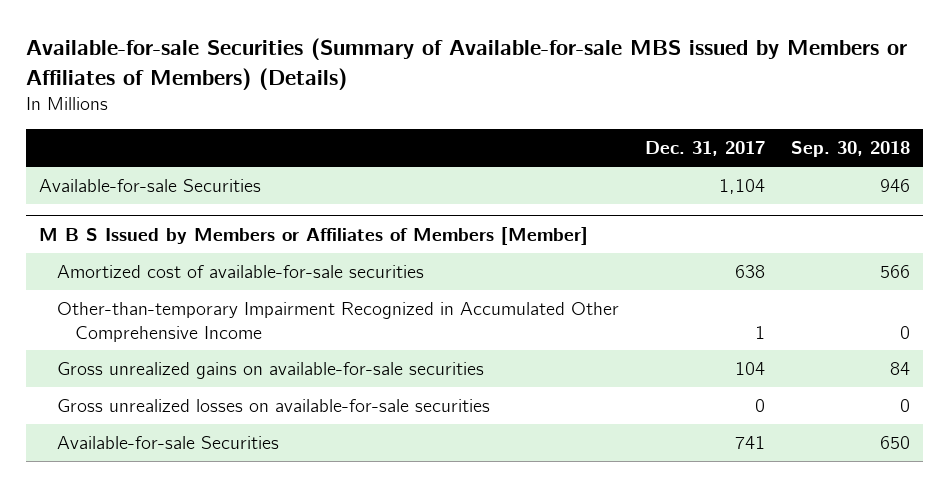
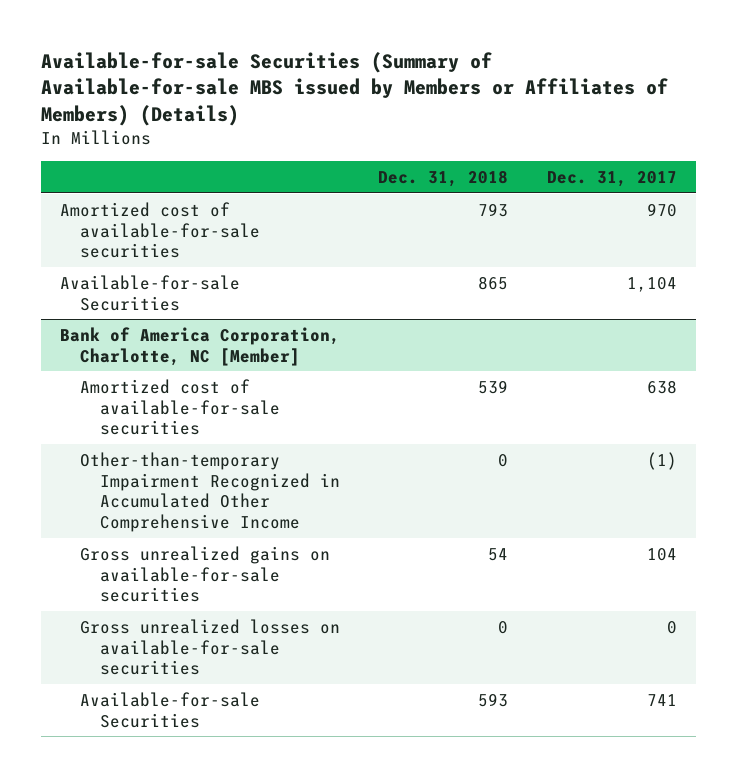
- | Dec. 31, 2017 | Sep. 30, 2018
+ | Dec. 31, 2018 | Dec. 31, 2017
+ Amortized cost of available-for-sale securities | 793 | 970
- M B S Issued by Members or Affiliates of Members [Member]
+ Bank of America Corporation, Charlotte, NC [Member]
- Other-than-temporary Impairment Recognized in Accumulated Other Comprehensive Income | 1 | 0
+ Other-than-temporary Impairment Recognized in Accumulated Other Comprehensive Income | 0 | (1)

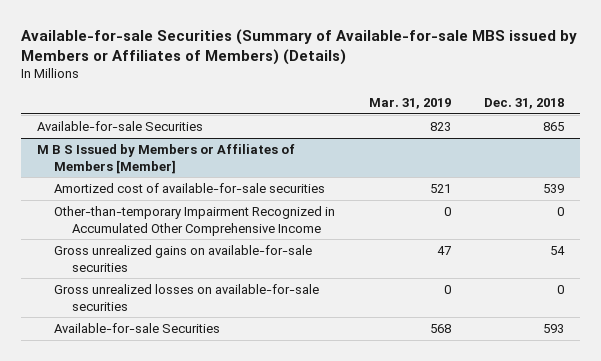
- | Dec. 31, 2018 | Dec. 31, 2017
+ | Mar. 31, 2019 | Dec. 31, 2018
- Amortized cost of available-for-sale securities | 793 | 970
- Bank of America Corporation, Charlotte, NC [Member]
+ M B S Issued by Members or Affiliates of Members [Member]

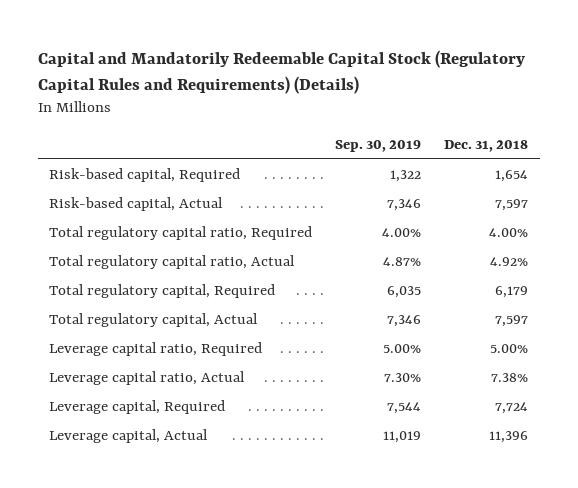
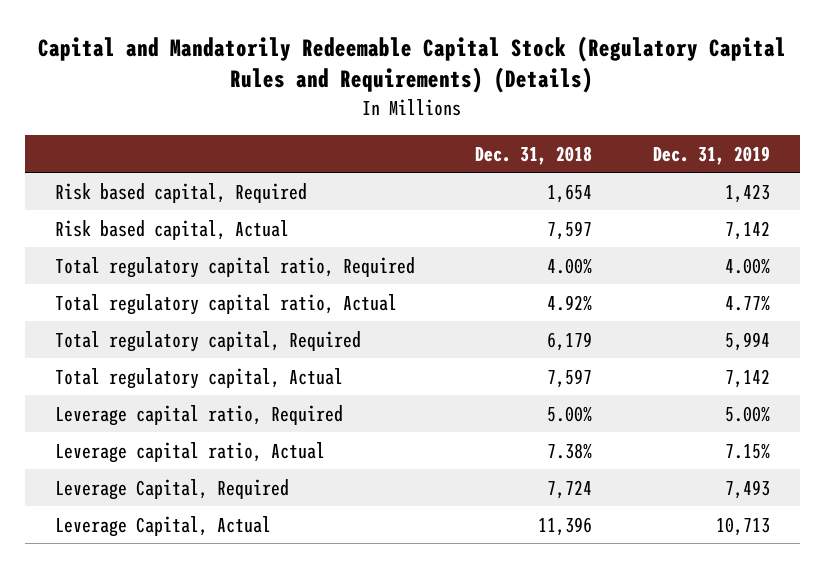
- | Sep. 30, 2019 | Dec. 31, 2018
+ | Dec. 31, 2018 | Dec. 31, 2019
- Risk-based capital, Required | 1,322 | 1,654
- Risk-based capital, Actual | 7,346 | 7,597
+ Risk based capital, Required | 1,654 | 1,423
+ Risk based capital, Actual | 7,597 | 7,142
- Leverage capital, Required | 7,544 | 7,724
- Leverage capital, Actual | 11,019 | 11,396
+ Leverage Capital, Required | 7,724 | 7,493
+ Leverage Capital, Actual | 11,396 | 10,713

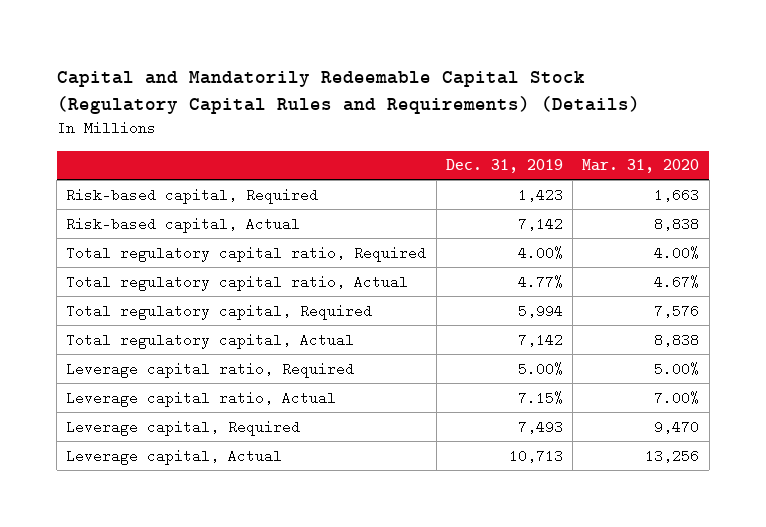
- | Dec. 31, 2018 | Dec. 31, 2019
+ | Dec. 31, 2019 | Mar. 31, 2020
- Risk based capital, Required | 1,654 | 1,423
- Risk based capital, Actual | 7,597 | 7,142
+ Risk-based capital, Required | 1,423 | 1,663
+ Risk-based capital, Actual | 7,142 | 8,838
- Leverage Capital, Required | 7,724 | 7,493
- Leverage Capital, Actual | 11,396 | 10,713
+ Leverage capital, Required | 7,493 | 9,470
+ Leverage capital, Actual | 10,713 | 13,256

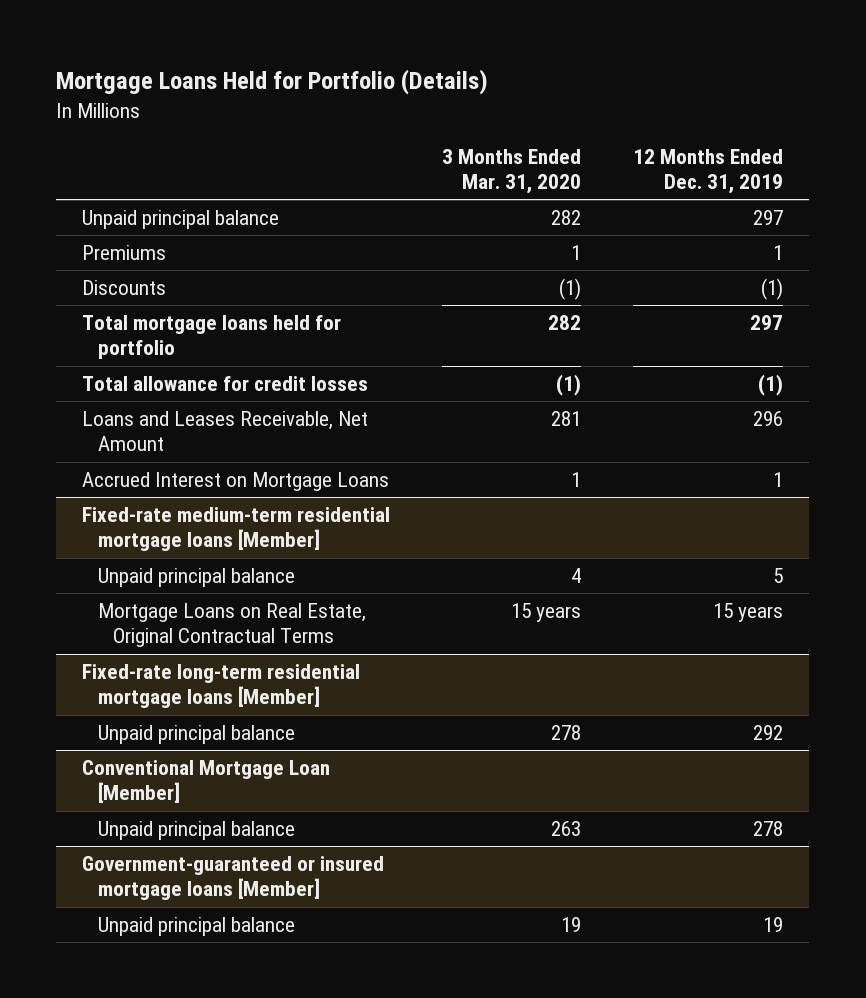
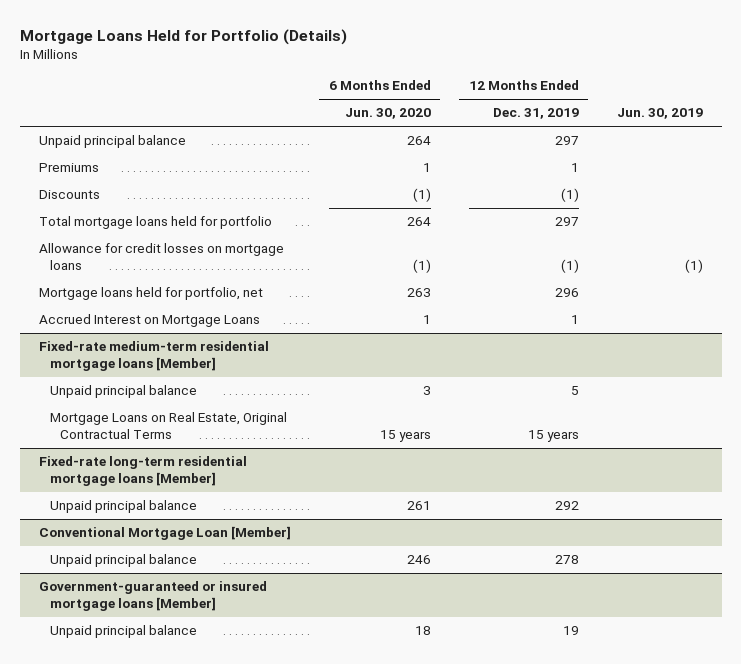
- | 3 Months Ended Mar. 31, 2020 | 12 Months Ended Dec. 31, 2019
+ | 6 Months Ended Jun. 30, 2020 | 12 Months Ended Dec. 31, 2019 | Jun. 30, 2019
- Total allowance for credit losses | (1) | (1)
- Loans and Leases Receivable, Net Amount | 281 | 296
+ Allowance for credit losses on mortgage loans | (1) | (1) | (1)
+ Mortgage loans held for portfolio, net | 263 | 296 |

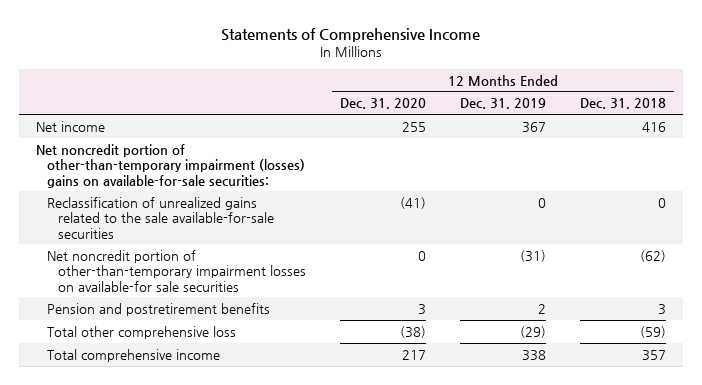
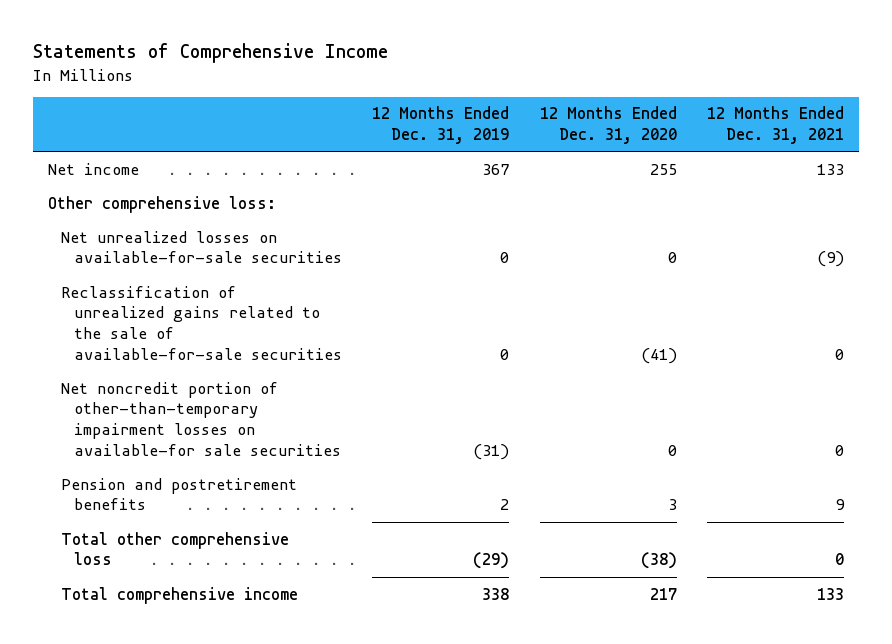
- | 12 Months Ended Dec. 31, 2020 | 12 Months Ended Dec. 31, 2019 | 12 Months Ended Dec. 31, 2018
+ | 12 Months Ended Dec. 31, 2019 | 12 Months Ended Dec. 31, 2020 | 12 Months Ended Dec. 31, 2021
- Net noncredit portion of other-than-temporary impairment (losses) gains on available-for-sale securities:
- Reclassification of unrealized gains related to the sale available-for-sale securities | (41) | 0 | 0
+ Other comprehensive loss:
+ Net unrealized losses on available-for-sale securities | 0 | 0 | (9)
+ Reclassification of unrealized gains related to the sale of available-for-sale securities | 0 | (41) | 0

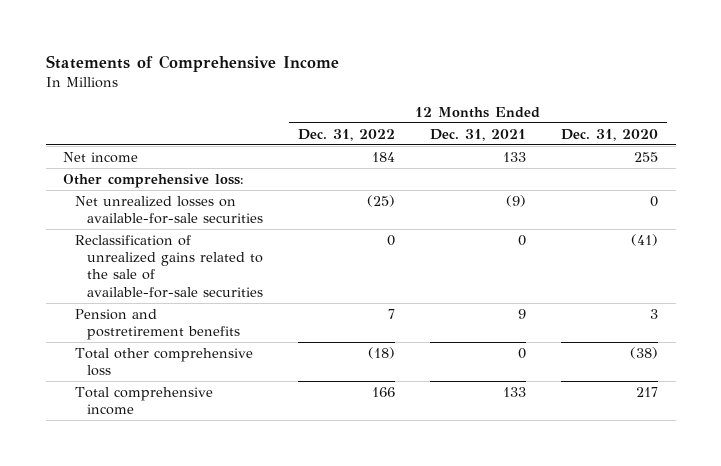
- | 12 Months Ended Dec. 31, 2019 | 12 Months Ended Dec. 31, 2020 | 12 Months Ended Dec. 31, 2021
+ | 12 Months Ended Dec. 31, 2022 | 12 Months Ended Dec. 31, 2021 | 12 Months Ended Dec. 31, 2020
- Net noncredit portion of other-than-temporary impairment losses on available-for sale securities | (31) | 0 | 0

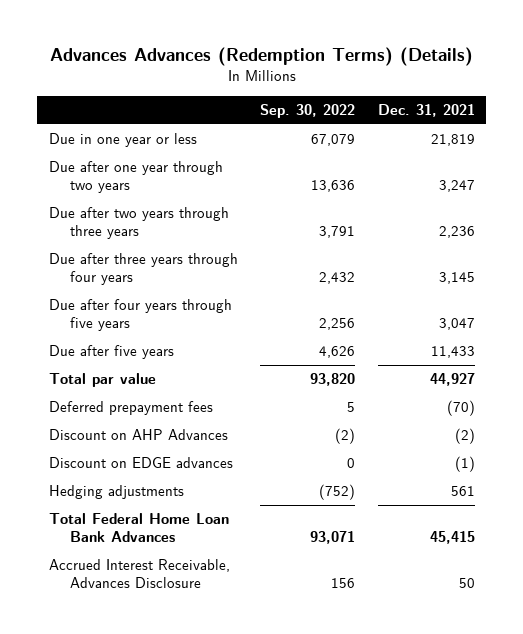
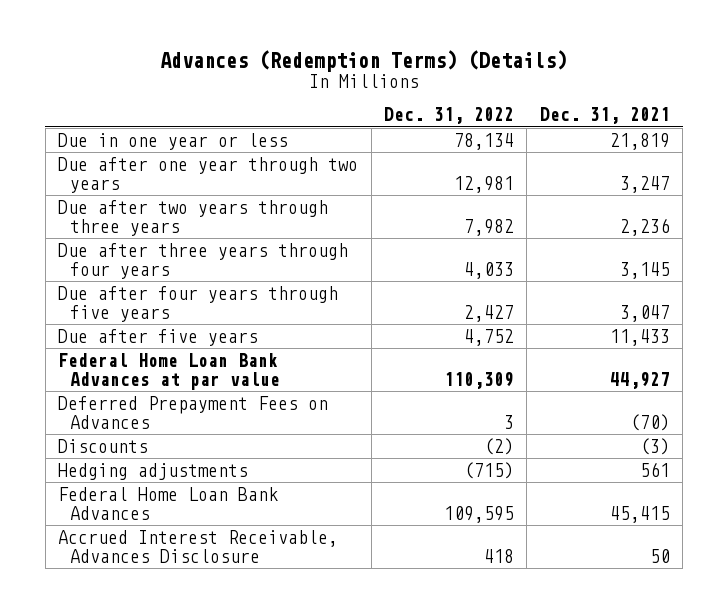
- Advances Advances (Redemption Terms) (Details)
+ Advances (Redemption Terms) (Details)
- | Sep. 30, 2022 | Dec. 31, 2021
+ | Dec. 31, 2022 | Dec. 31, 2021
- Total par value | 93,820 | 44,927
- Deferred prepayment fees | 5 | (70)
- Discount on AHP Advances | (2) | (2)
- Discount on EDGE advances | 0 | (1)
+ Federal Home Loan Bank Advances at par value | 110,309 | 44,927
+ Deferred Prepayment Fees on Advances | 3 | (70)
+ Discounts | (2) | (3)
- Total Federal Home Loan Bank Advances | 93,071 | 45,415
+ Federal Home Loan Bank Advances | 109,595 | 45,415

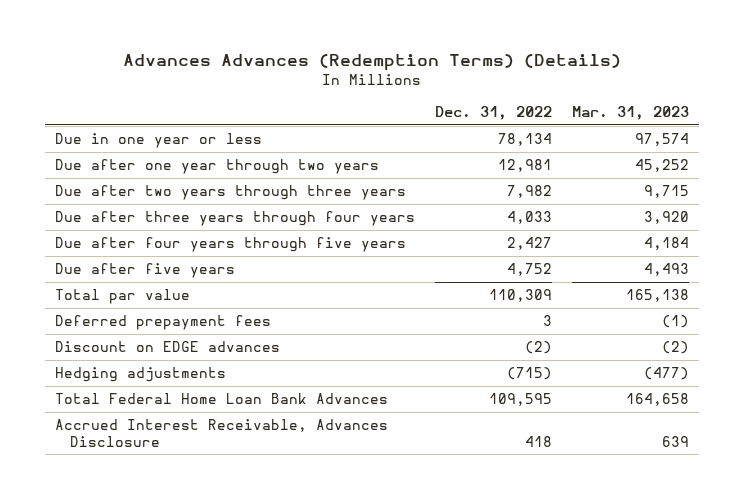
- Advances (Redemption Terms) (Details)
+ Advances Advances (Redemption Terms) (Details)
- | Dec. 31, 2022 | Dec. 31, 2021
+ | Dec. 31, 2022 | Mar. 31, 2023
- Federal Home Loan Bank Advances at par value | 110,309 | 44,927
- Deferred Prepayment Fees on Advances | 3 | (70)
- Discounts | (2) | (3)
+ Total par value | 110,309 | 165,138
+ Deferred prepayment fees | 3 | (1)
+ Discount on EDGE advances | (2) | (2)
- Federal Home Loan Bank Advances | 109,595 | 45,415
+ Total Federal Home Loan Bank Advances | 109,595 | 164,658

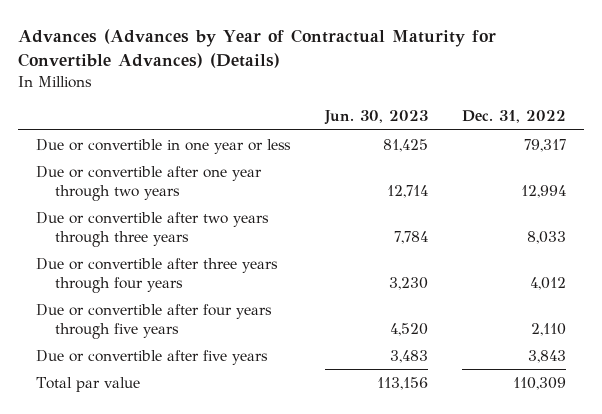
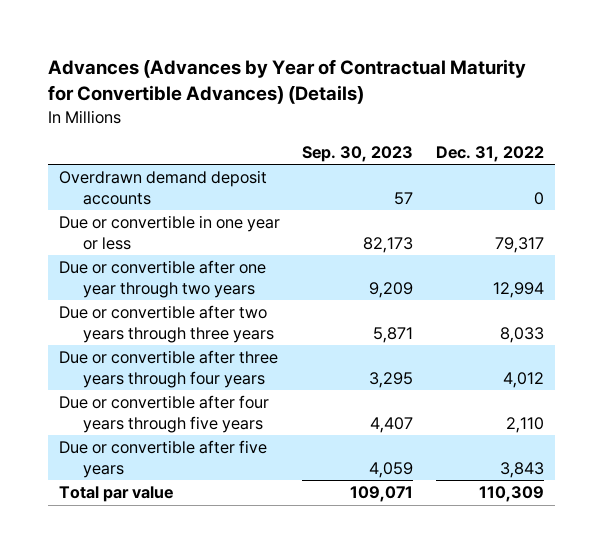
- | Jun. 30, 2023 | Dec. 31, 2022
+ | Sep. 30, 2023 | Dec. 31, 2022
+ Overdrawn demand deposit accounts | 57 | 0

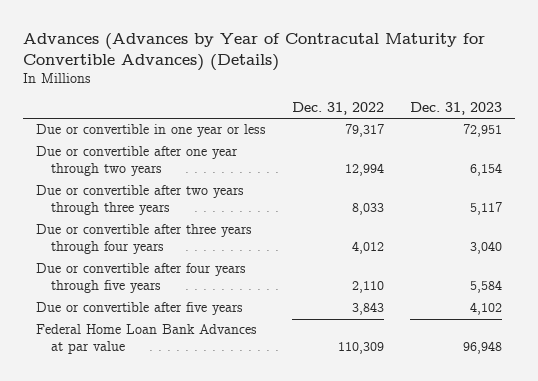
- Advances (Advances by Year of Contractual Maturity for Convertible Advances) (Details)
+ Advances (Advances by Year of Contracutal Maturity for Convertible Advances) (Details)
- | Sep. 30, 2023 | Dec. 31, 2022
+ | Dec. 31, 2022 | Dec. 31, 2023
- Overdrawn demand deposit accounts | 57 | 0
- Total par value | 109,071 | 110,309
+ Federal Home Loan Bank Advances at par value | 110,309 | 96,948

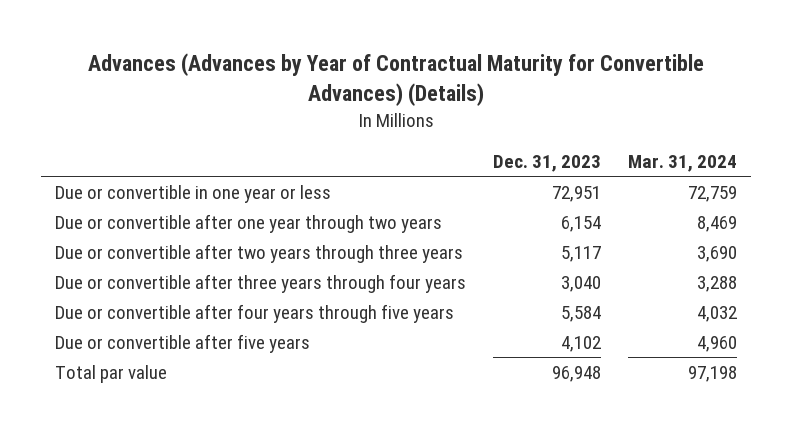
- Advances (Advances by Year of Contracutal Maturity for Convertible Advances) (Details)
+ Advances (Advances by Year of Contractual Maturity for Convertible Advances) (Details)
- | Dec. 31, 2022 | Dec. 31, 2023
+ | Dec. 31, 2023 | Mar. 31, 2024
- Federal Home Loan Bank Advances at par value | 110,309 | 96,948
+ Total par value | 96,948 | 97,198

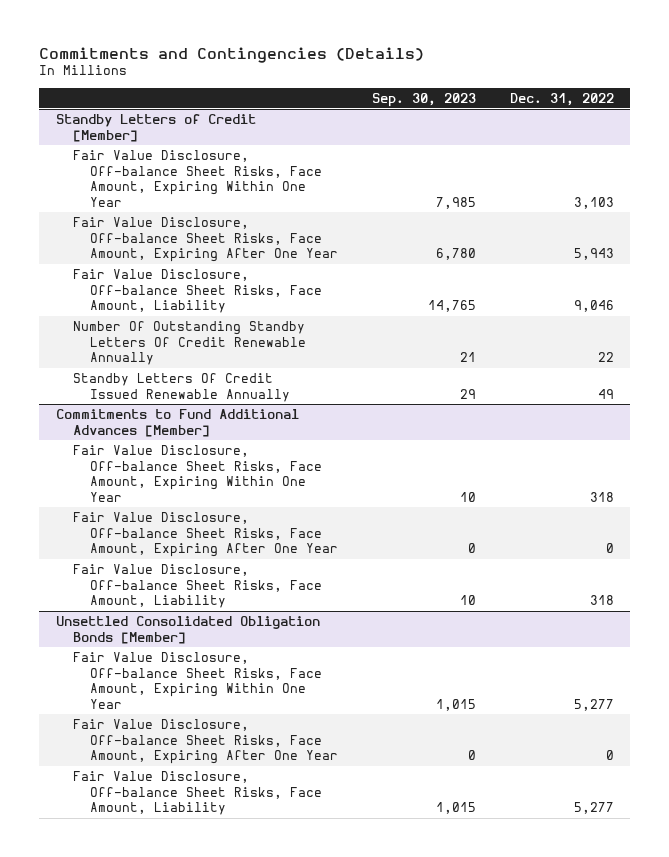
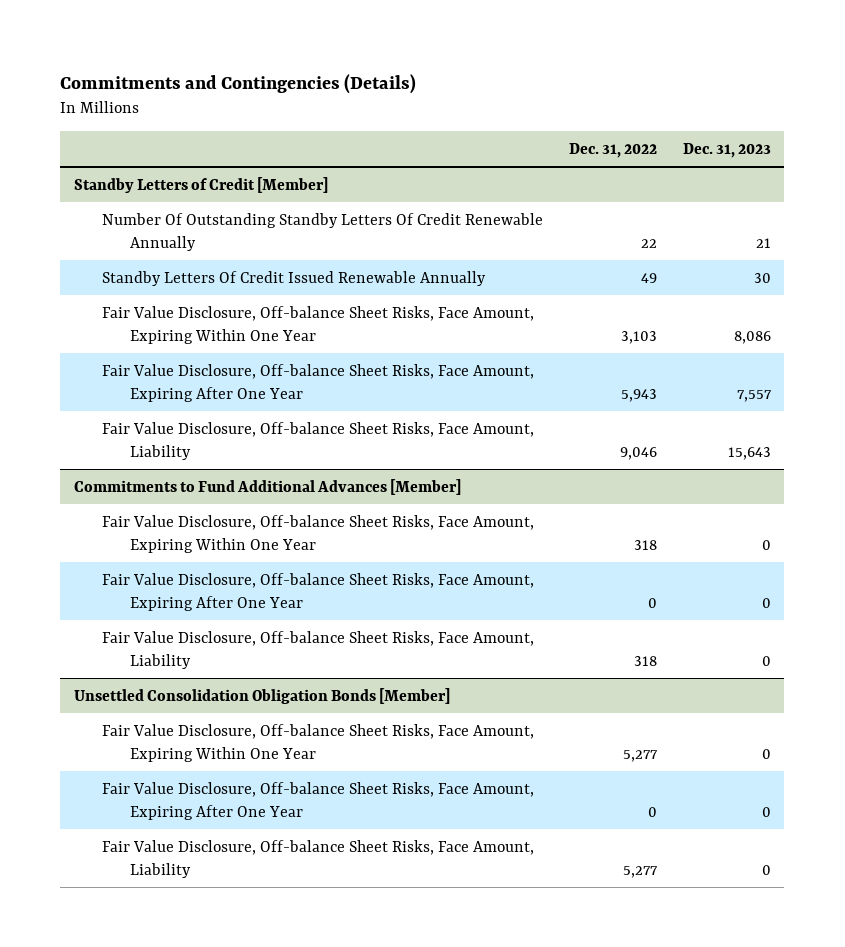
- | Sep. 30, 2023 | Dec. 31, 2022
+ | Dec. 31, 2022 | Dec. 31, 2023
@ Standby Letters of Credit [Member]
moved up: Number Of Outstanding Standby Letters Of Credit Renewable Annually | 22 | 21
moved up: Standby Letters Of Credit Issued Renewable Annually | 49 | 30
- Unsettled Consolidated Obligation Bonds [Member]
+ Unsettled Consolidation Obligation Bonds [Member]

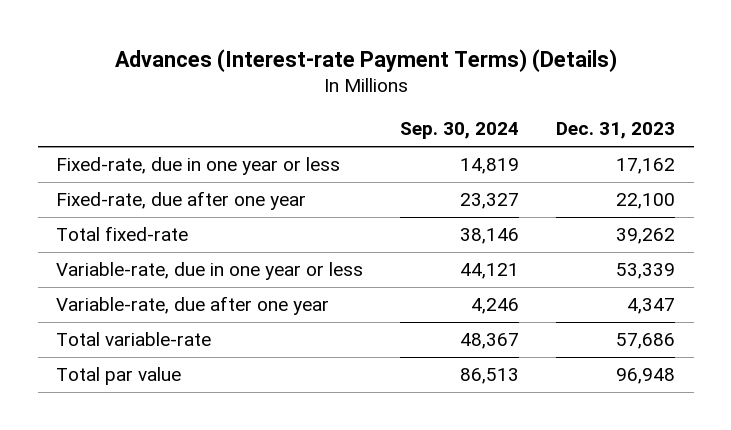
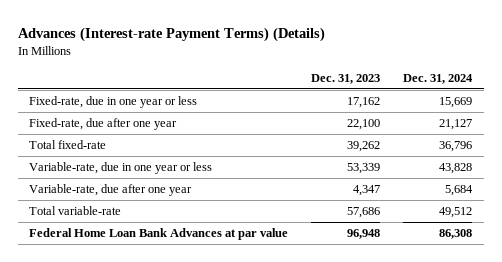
- | Sep. 30, 2024 | Dec. 31, 2023
+ | Dec. 31, 2023 | Dec. 31, 2024
- Total par value | 86,513 | 96,948
+ Federal Home Loan Bank Advances at par value | 96,948 | 86,308

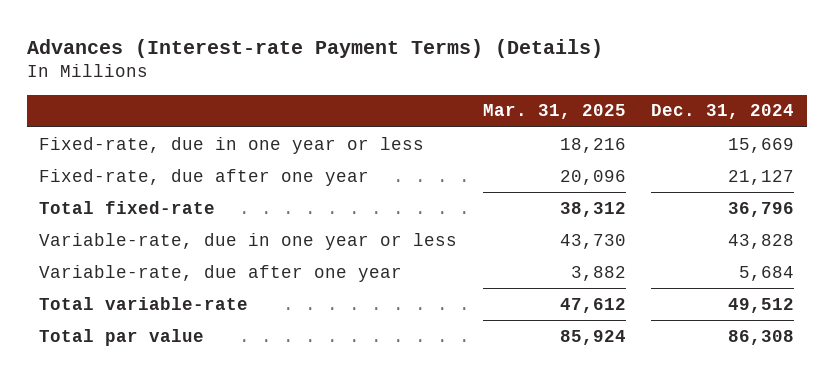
- | Dec. 31, 2023 | Dec. 31, 2024
+ | Mar. 31, 2025 | Dec. 31, 2024
- Federal Home Loan Bank Advances at par value | 96,948 | 86,308
+ Total par value | 85,924 | 86,308

